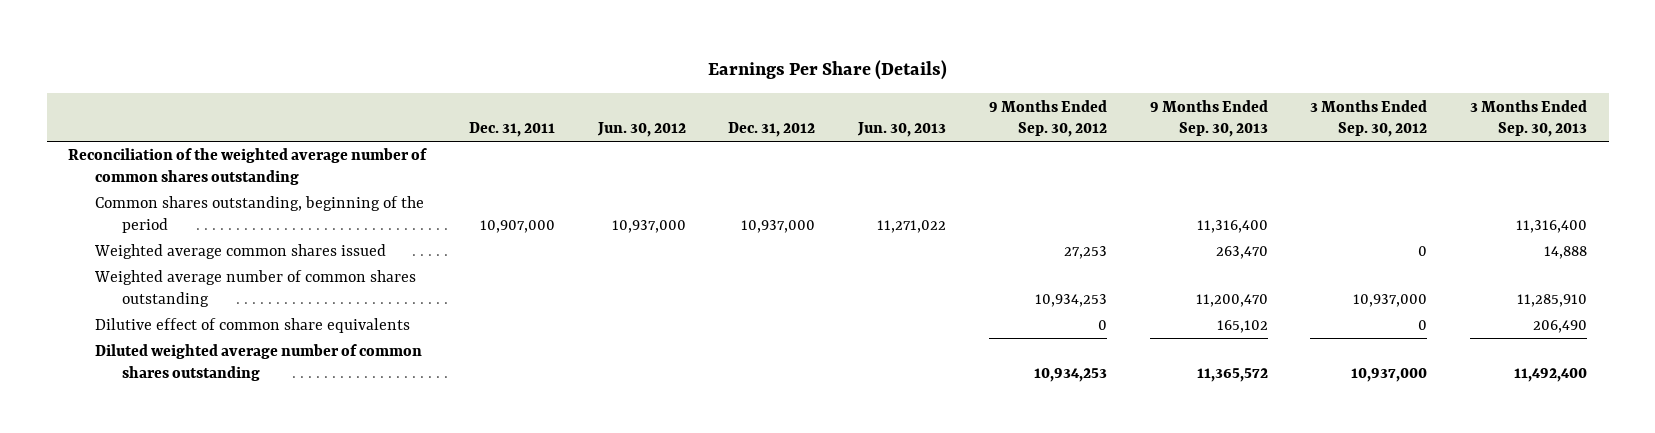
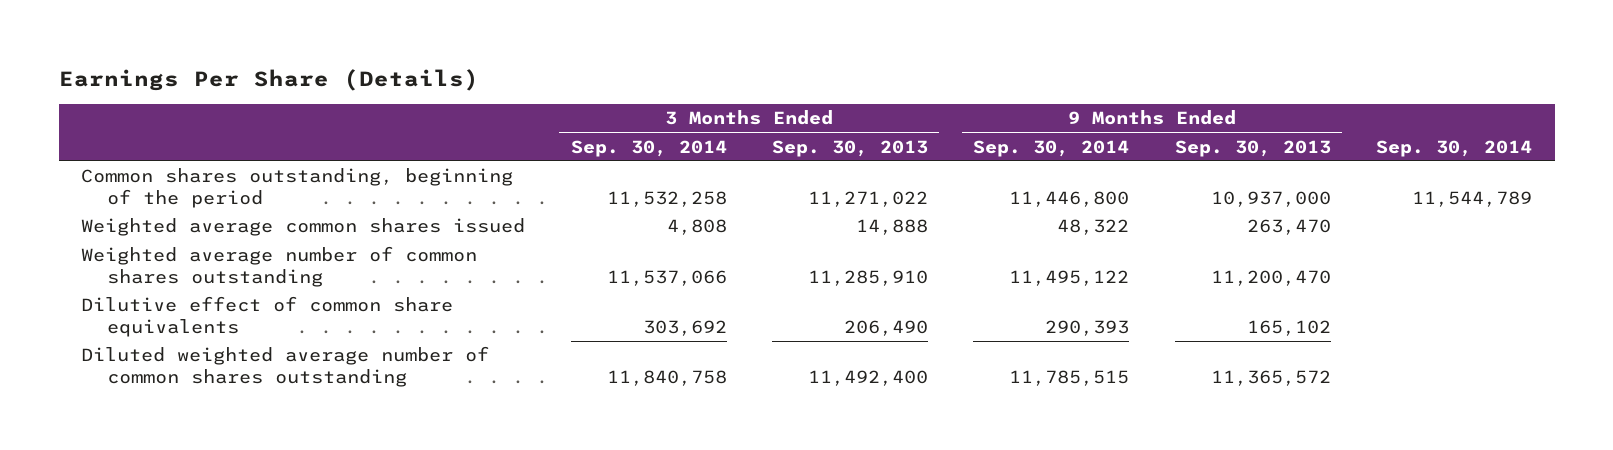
- | Dec. 31, 2011 | Jun. 30, 2012 | Dec. 31, 2012 | Jun. 30, 2013 | 9 Months Ended Sep. 30, 2012 | 9 Months Ended Sep. 30, 2013 | 3 Months Ended Sep. 30, 2012 | 3 Months Ended Sep. 30, 2013
+ | 3 Months Ended Sep. 30, 2014 | 3 Months Ended Sep. 30, 2013 | 9 Months Ended Sep. 30, 2014 | 9 Months Ended Sep. 30, 2013 | Sep. 30, 2014
- Reconciliation of the weighted average number of common shares outstanding
- Common shares outstanding, beginning of the period | 10,907,000 | 10,937,000 | 10,937,000 | 11,271,022 | | 11,316,400 | | 11,316,400
+ Common shares outstanding, beginning of the period | 11,532,258 | 11,271,022 | 11,446,800 | 10,937,000 | 11,544,789

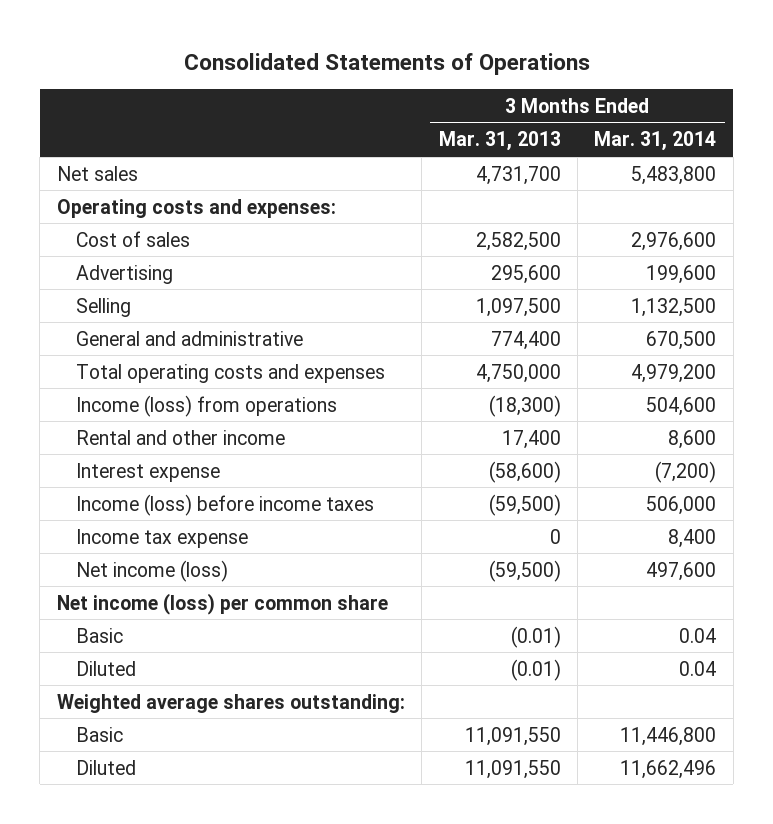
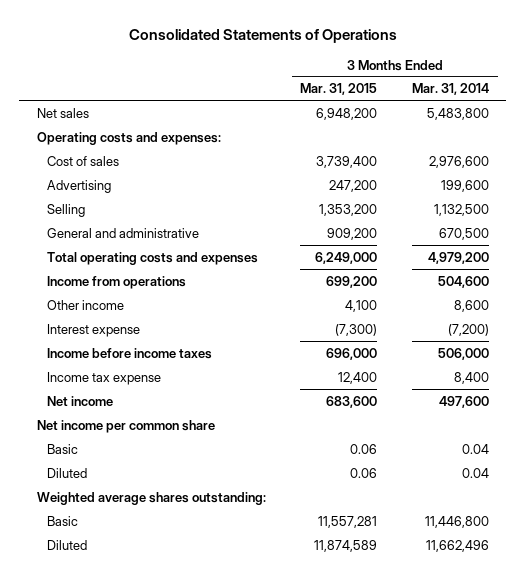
- | 3 Months Ended Mar. 31, 2013 | 3 Months Ended Mar. 31, 2014
+ | 3 Months Ended Mar. 31, 2015 | 3 Months Ended Mar. 31, 2014
- Income (loss) from operations | (18,300) | 504,600
- Rental and other income | 17,400 | 8,600
+ Income from operations | 699,200 | 504,600
+ Other income | 4,100 | 8,600
- Income (loss) before income taxes | (59,500) | 506,000
+ Income before income taxes | 696,000 | 506,000
- Net income (loss) | (59,500) | 497,600
- Net income (loss) per common share
+ Net income | 683,600 | 497,600
+ Net income per common share

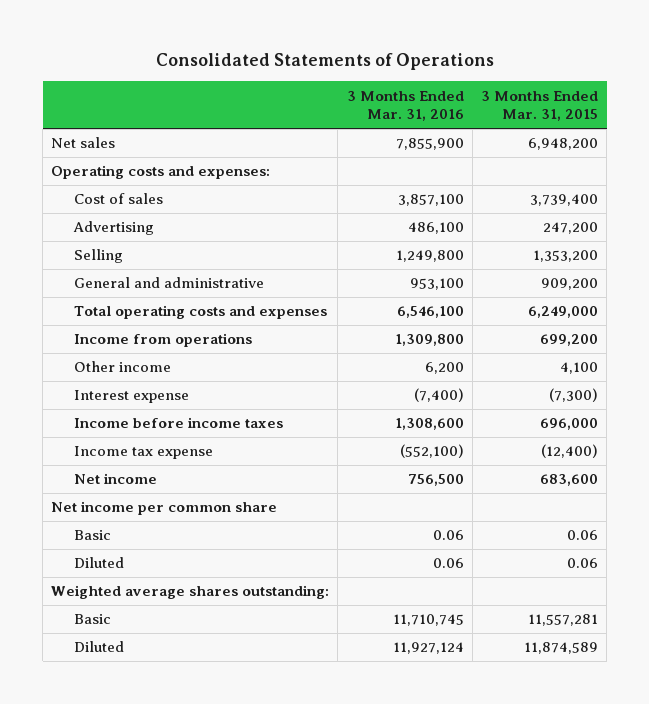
- | 3 Months Ended Mar. 31, 2015 | 3 Months Ended Mar. 31, 2014
+ | 3 Months Ended Mar. 31, 2016 | 3 Months Ended Mar. 31, 2015
- Income tax expense | 12,400 | 8,400
+ Income tax expense | (552,100) | (12,400)

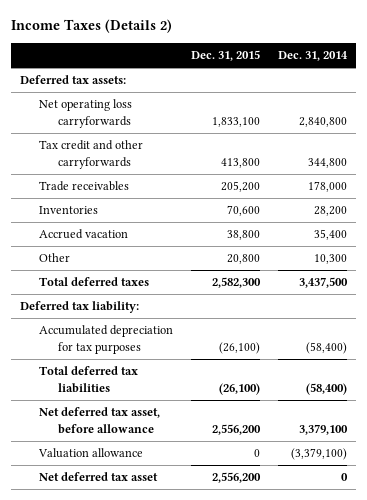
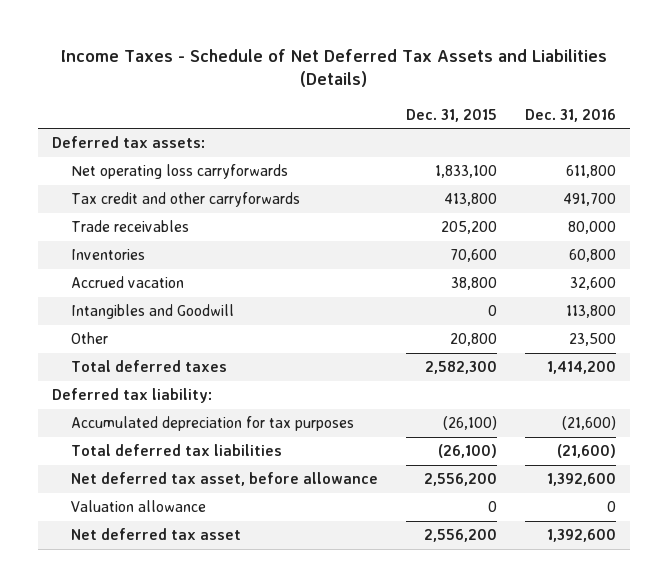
- Income Taxes (Details 2)
+ Income Taxes - Schedule of Net Deferred Tax Assets and Liabilities (Details)
- | Dec. 31, 2015 | Dec. 31, 2014
+ | Dec. 31, 2015 | Dec. 31, 2016
+ Intangibles and Goodwill | 0 | 113,800

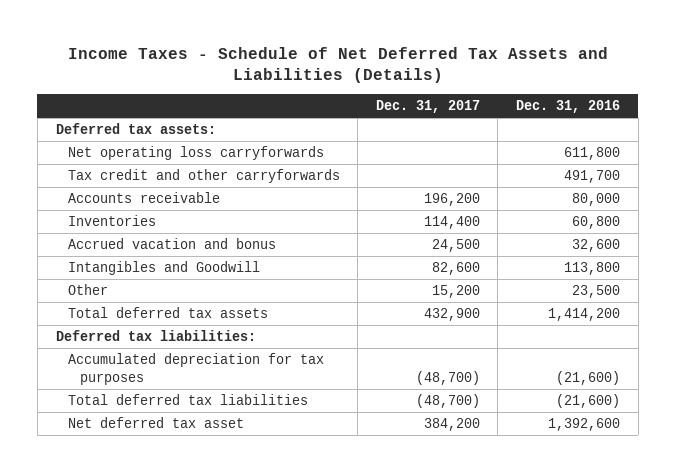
- | Dec. 31, 2015 | Dec. 31, 2016
+ | Dec. 31, 2017 | Dec. 31, 2016
- Trade receivables | 205,200 | 80,000
+ Accounts receivable | 196,200 | 80,000
- Accrued vacation | 38,800 | 32,600
+ Accrued vacation and bonus | 24,500 | 32,600
- Total deferred taxes | 2,582,300 | 1,414,200
- Deferred tax liability:
+ Total deferred tax assets | 432,900 | 1,414,200
+ Deferred tax liabilities:
- Net deferred tax asset, before allowance | 2,556,200 | 1,392,600
- Valuation allowance | 0 | 0

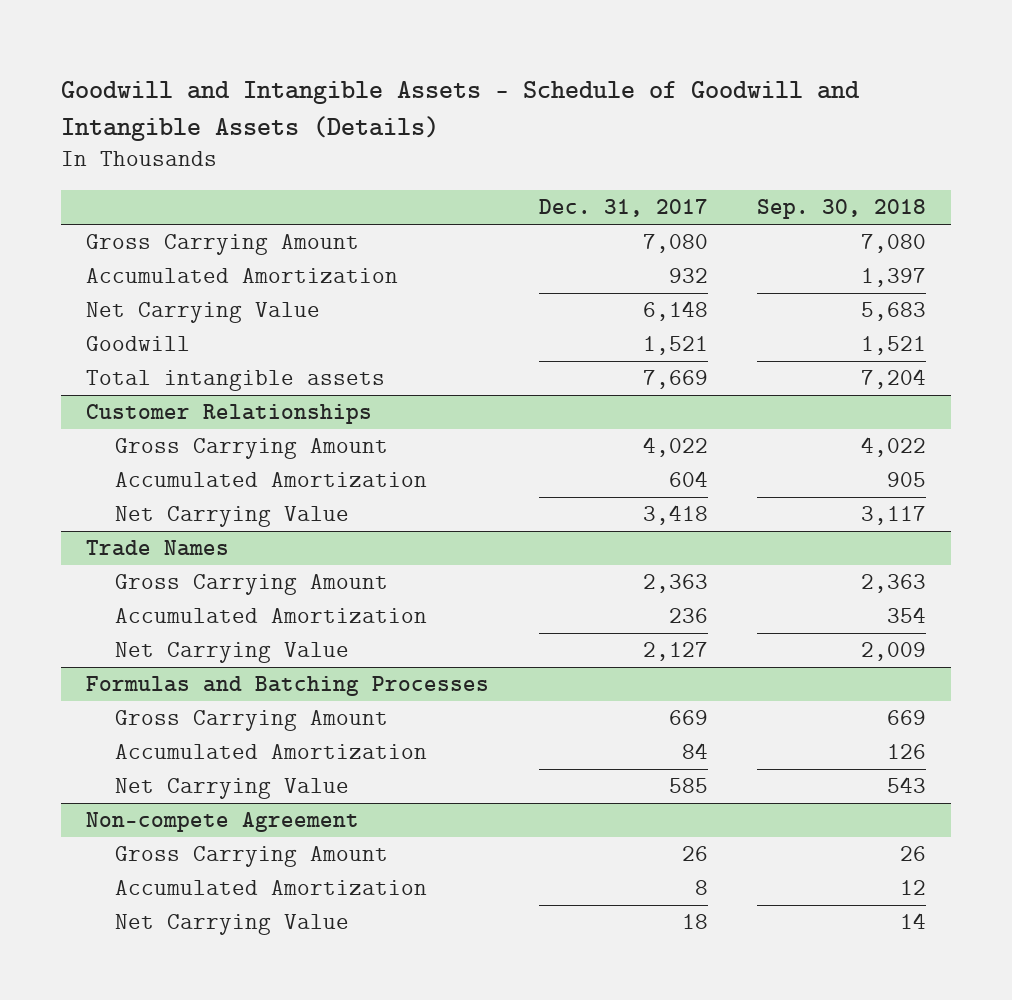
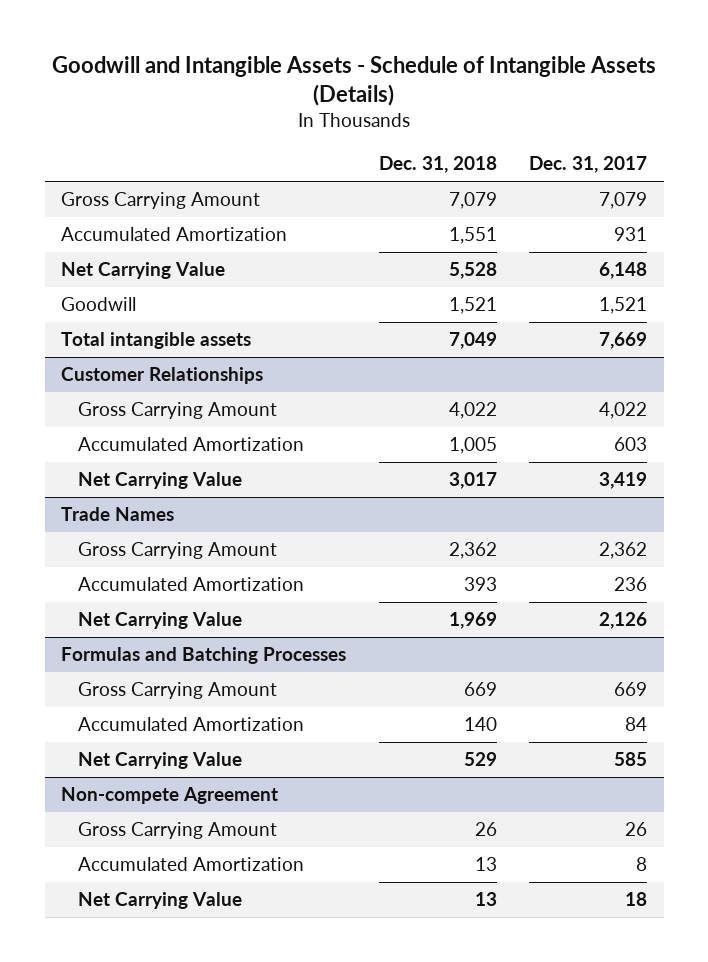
- Goodwill and Intangible Assets - Schedule of Goodwill and Intangible Assets (Details)
+ Goodwill and Intangible Assets - Schedule of Intangible Assets (Details)
- | Dec. 31, 2017 | Sep. 30, 2018
+ | Dec. 31, 2018 | Dec. 31, 2017
- Gross Carrying Amount | 7,080 | 7,080
- Accumulated Amortization | 932 | 1,397
+ Gross Carrying Amount | 7,079 | 7,079
+ Accumulated Amortization | 1,551 | 931
@ Customer Relationships
- Accumulated Amortization | 604 | 905
- Net Carrying Value | 3,418 | 3,117
+ Accumulated Amortization | 1,005 | 603
+ Net Carrying Value | 3,017 | 3,419
@ Trade Names
- Gross Carrying Amount | 2,363 | 2,363
+ Gross Carrying Amount | 2,362 | 2,362
- Net Carrying Value | 2,127 | 2,009
+ Net Carrying Value | 1,969 | 2,126

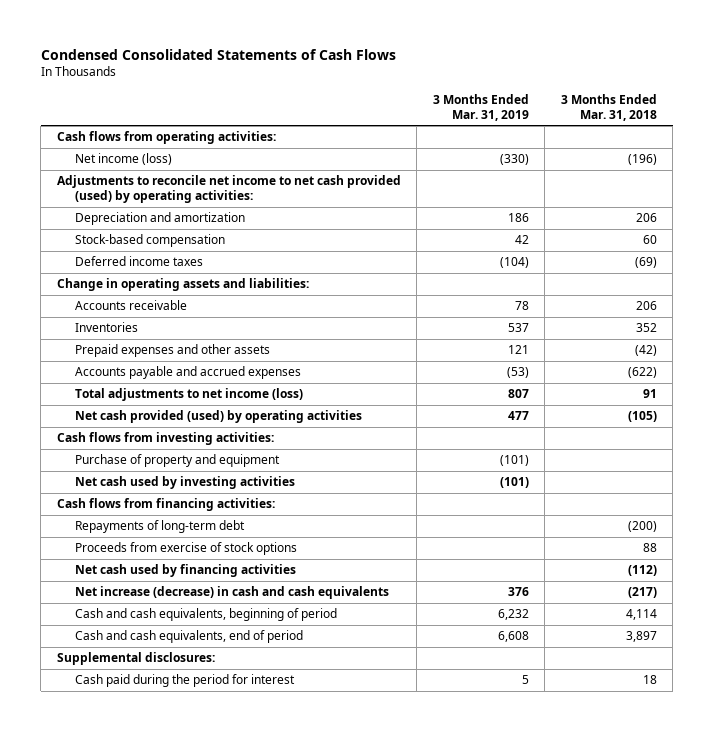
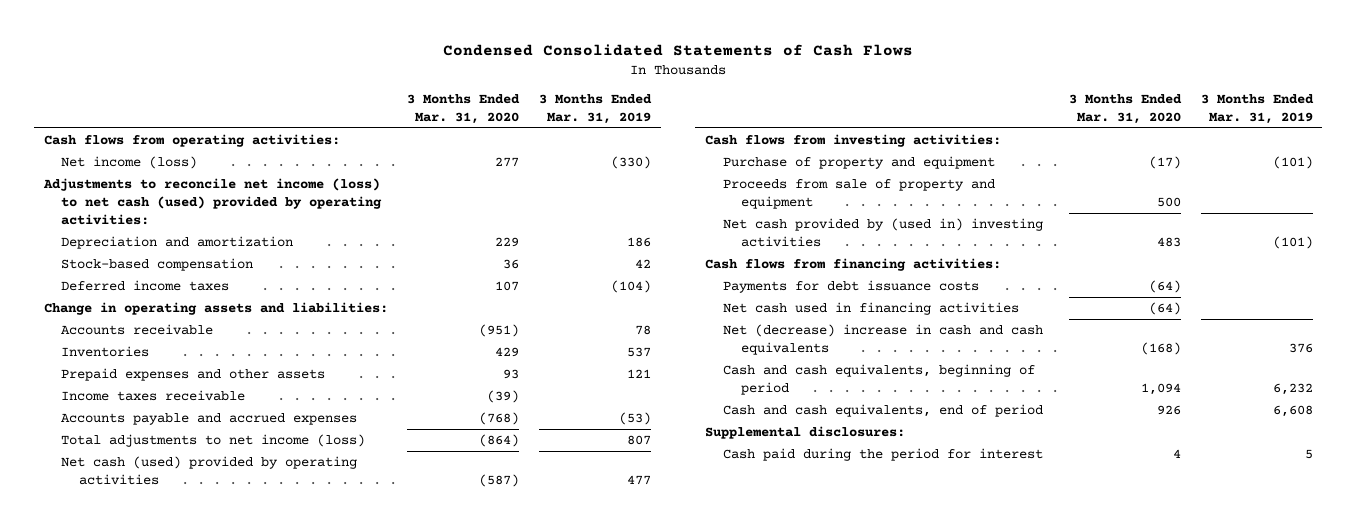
- | 3 Months Ended Mar. 31, 2019 | 3 Months Ended Mar. 31, 2018
+ | 3 Months Ended Mar. 31, 2020 | 3 Months Ended Mar. 31, 2019
- Adjustments to reconcile net income to net cash provided (used) by operating activities:
+ Adjustments to reconcile net income (loss) to net cash (used) provided by operating activities:
+ Income taxes receivable | (39) |
- Net cash provided (used) by operating activities | 477 | (105)
+ Net cash (used) provided by operating activities | (587) | 477
- Net cash used by investing activities | (101) |
+ Proceeds from sale of property and equipment | 500 |
+ Net cash provided by (used in) investing activities | 483 | (101)
- Repayments of long-term debt | | (200)
- Proceeds from exercise of stock options | | 88
- Net cash used by financing activities | | (112)
- Net increase (decrease) in cash and cash equivalents | 376 | (217)
+ Payments for debt issuance costs | (64) |
+ Net cash used in financing activities | (64) |
+ Net (decrease) increase in cash and cash equivalents | (168) | 376

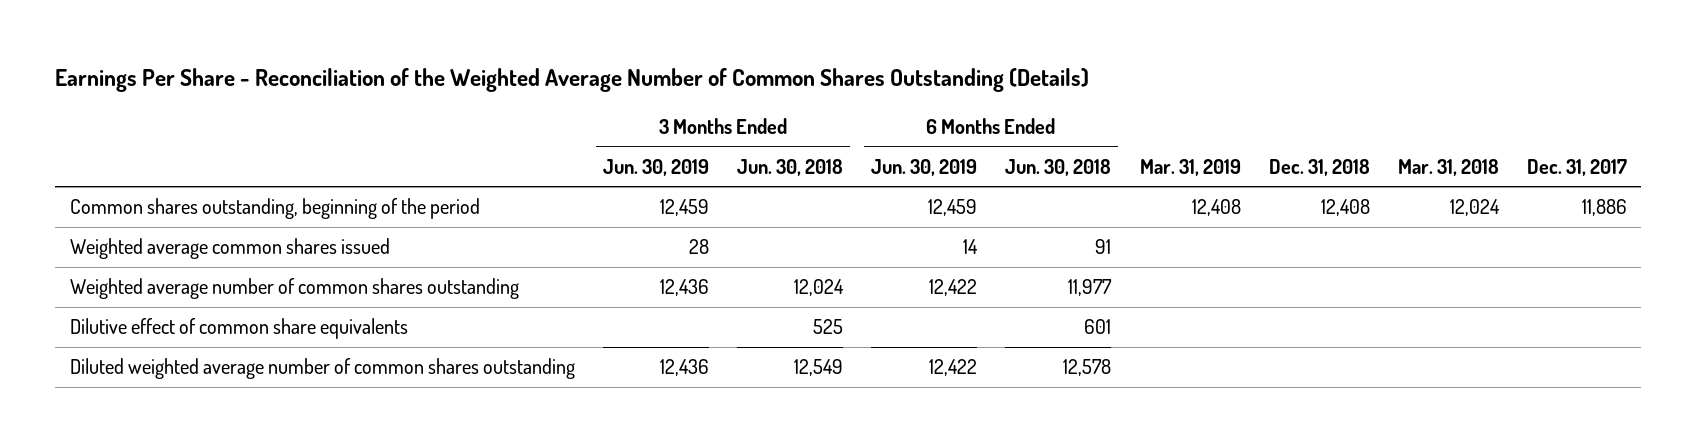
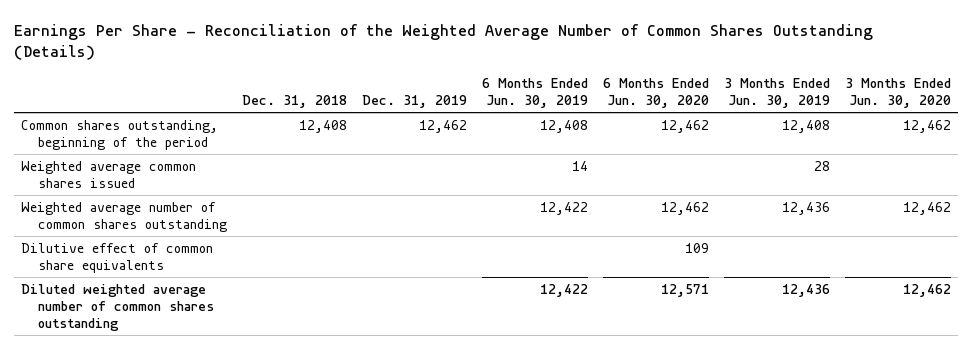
- | 3 Months Ended Jun. 30, 2019 | 3 Months Ended Jun. 30, 2018 | 6 Months Ended Jun. 30, 2019 | 6 Months Ended Jun. 30, 2018 | Mar. 31, 2019 | Dec. 31, 2018 | Mar. 31, 2018 | Dec. 31, 2017
+ | Dec. 31, 2018 | Dec. 31, 2019 | 6 Months Ended Jun. 30, 2019 | 6 Months Ended Jun. 30, 2020 | 3 Months Ended Jun. 30, 2019 | 3 Months Ended Jun. 30, 2020
- Common shares outstanding, beginning of the period | 12,459 | | 12,459 | | 12,408 | 12,408 | 12,024 | 11,886
+ Common shares outstanding, beginning of the period | 12,408 | 12,462 | 12,408 | 12,462 | 12,408 | 12,462

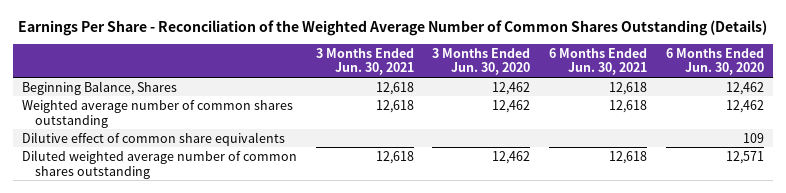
- | Dec. 31, 2018 | Dec. 31, 2019 | 6 Months Ended Jun. 30, 2019 | 6 Months Ended Jun. 30, 2020 | 3 Months Ended Jun. 30, 2019 | 3 Months Ended Jun. 30, 2020
+ | 3 Months Ended Jun. 30, 2021 | 3 Months Ended Jun. 30, 2020 | 6 Months Ended Jun. 30, 2021 | 6 Months Ended Jun. 30, 2020
- Common shares outstanding, beginning of the period | 12,408 | 12,462 | 12,408 | 12,462 | 12,408 | 12,462
- Weighted average common shares issued | | | 14 | | 28 |
+ Beginning Balance, Shares | 12,618 | 12,462 | 12,618 | 12,462

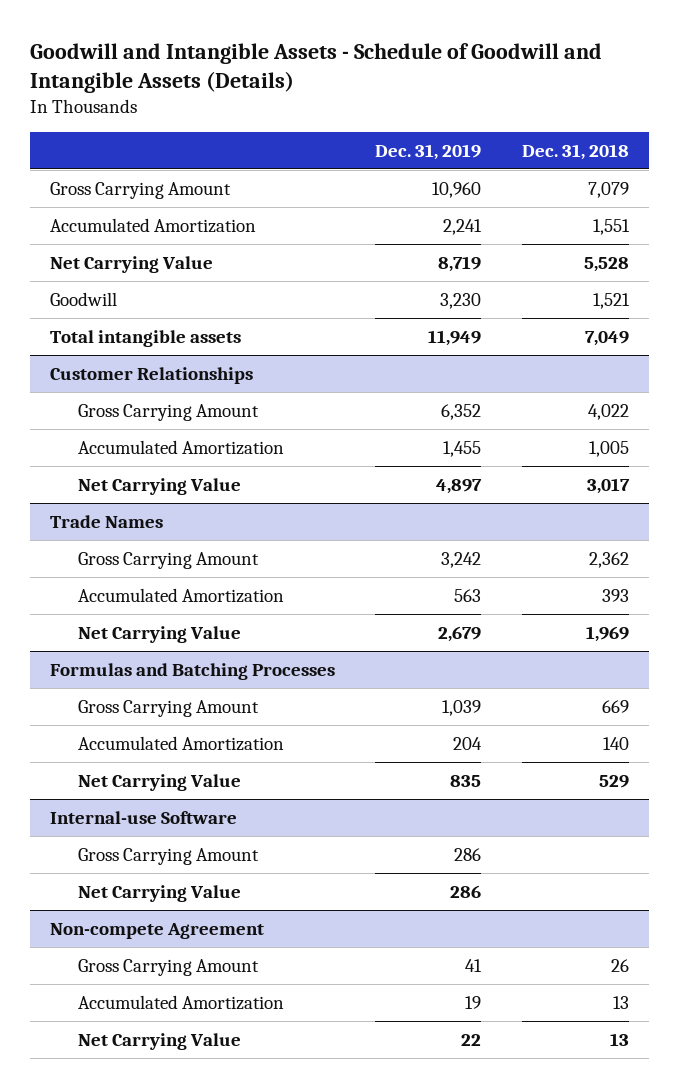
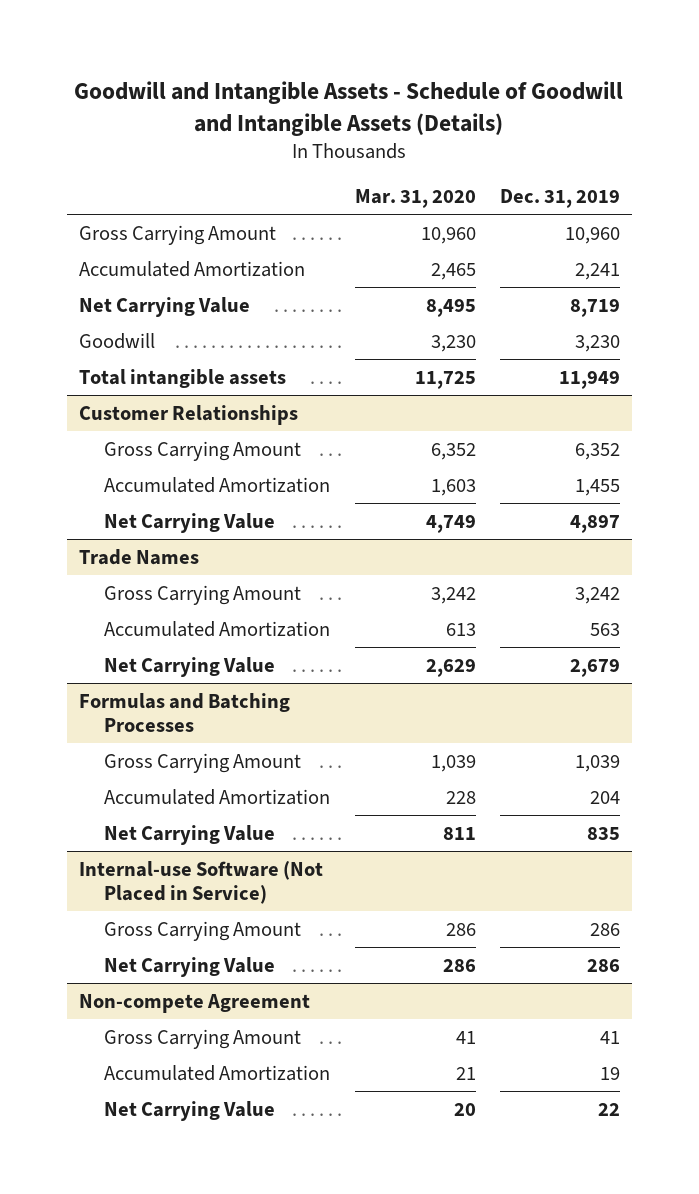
- | Dec. 31, 2019 | Dec. 31, 2018
+ | Mar. 31, 2020 | Dec. 31, 2019
- Internal-use Software
+ Internal-use Software (Not Placed in Service)

